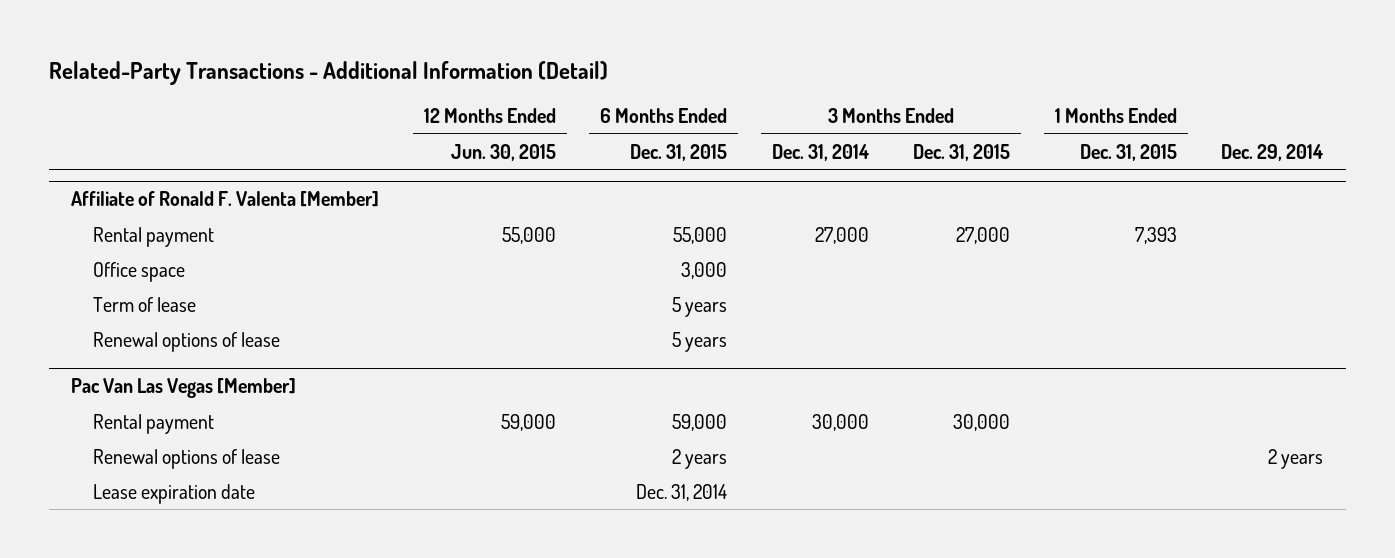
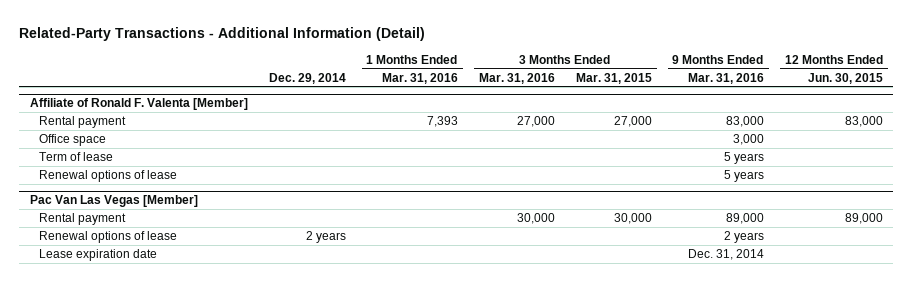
- | 12 Months Ended Jun. 30, 2015 | 6 Months Ended Dec. 31, 2015 | 3 Months Ended Dec. 31, 2014 | 3 Months Ended Dec. 31, 2015 | 1 Months Ended Dec. 31, 2015 | Dec. 29, 2014
+ | Dec. 29, 2014 | 1 Months Ended Mar. 31, 2016 | 3 Months Ended Mar. 31, 2016 | 3 Months Ended Mar. 31, 2015 | 9 Months Ended Mar. 31, 2016 | 12 Months Ended Jun. 30, 2015
@ Affiliate of Ronald F. Valenta [Member]
- Rental payment | 55,000 | 55,000 | 27,000 | 27,000 | 7,393 |
+ Rental payment | | 7,393 | 27,000 | 27,000 | 83,000 | 83,000
@ Pac Van Las Vegas [Member]
- Rental payment | 59,000 | 59,000 | 30,000 | 30,000 | |
+ Rental payment | | | 30,000 | 30,000 | 89,000 | 89,000

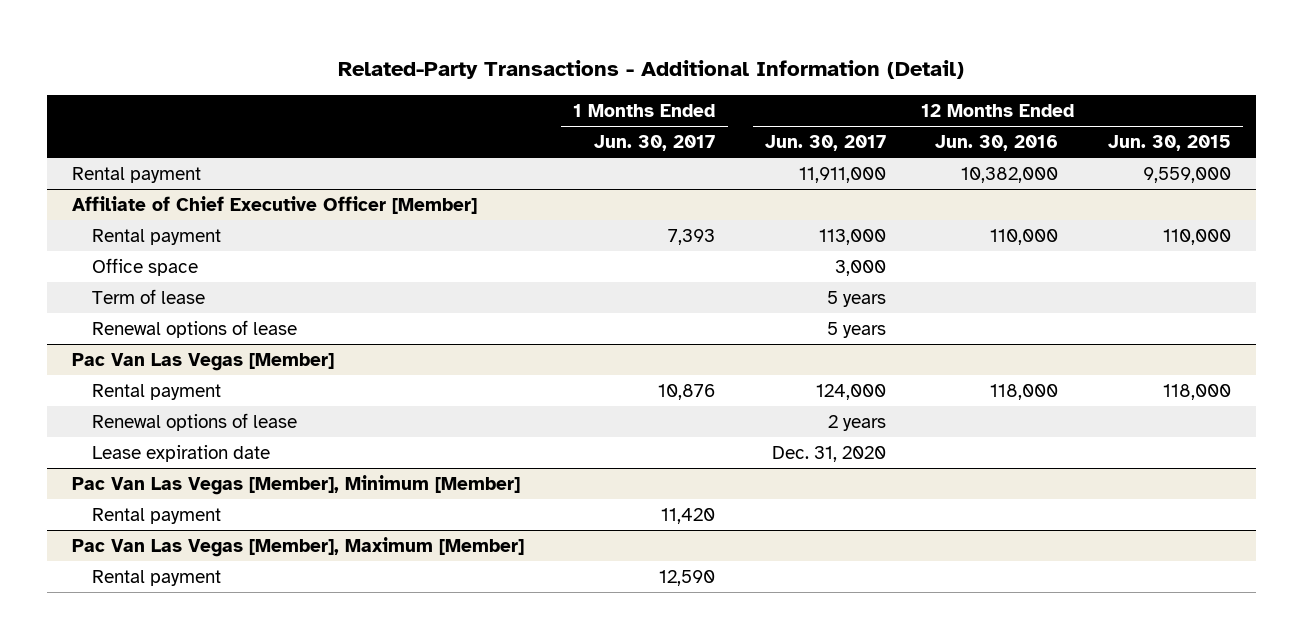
- | Dec. 29, 2014 | 1 Months Ended Mar. 31, 2016 | 3 Months Ended Mar. 31, 2016 | 3 Months Ended Mar. 31, 2015 | 9 Months Ended Mar. 31, 2016 | 12 Months Ended Jun. 30, 2015
+ | 1 Months Ended Jun. 30, 2017 | 12 Months Ended Jun. 30, 2017 | 12 Months Ended Jun. 30, 2016 | 12 Months Ended Jun. 30, 2015
- Affiliate of Ronald F. Valenta [Member]
- Rental payment | | 7,393 | 27,000 | 27,000 | 83,000 | 83,000
- Office space | | | | | 3,000 |
- Term of lease | | | | | 5 years |
- Renewal options of lease | | | | | 5 years |
+ Rental payment | | 11,911,000 | 10,382,000 | 9,559,000
+ Affiliate of Chief Executive Officer [Member]
+ Rental payment | 7,393 | 113,000 | 110,000 | 110,000
+ Office space | | 3,000 | |
+ Term of lease | | 5 years | |
+ Renewal options of lease | | 5 years | |
@ Pac Van Las Vegas [Member]
- Rental payment | | | 30,000 | 30,000 | 89,000 | 89,000
+ Rental payment | 10,876 | 124,000 | 118,000 | 118,000
+ Pac Van Las Vegas [Member], Minimum [Member]
+ Rental payment | 11,420 | | |
+ Pac Van Las Vegas [Member], Maximum [Member]
+ Rental payment | 12,590 | | |

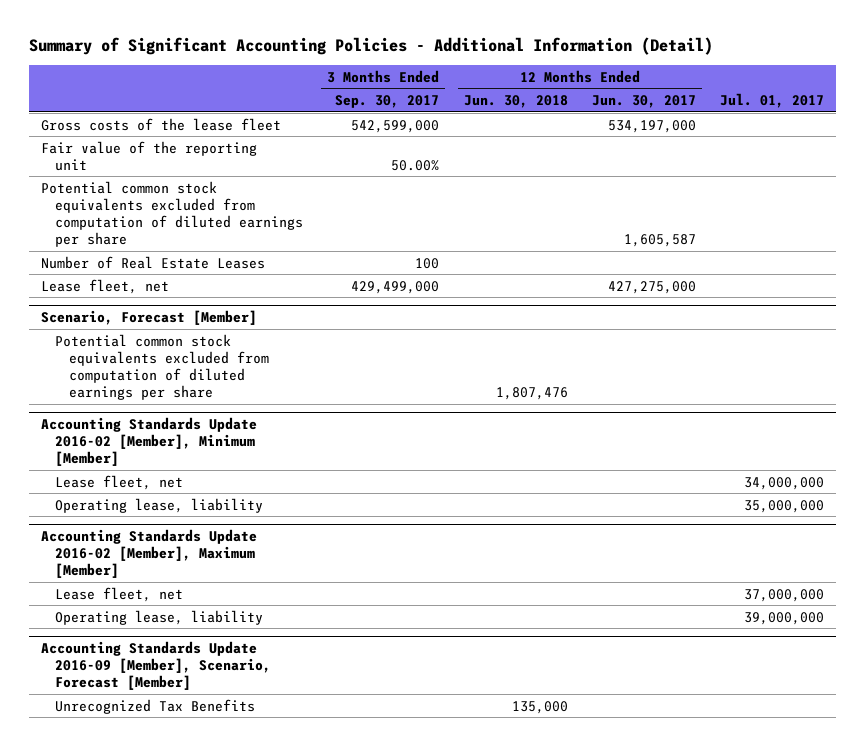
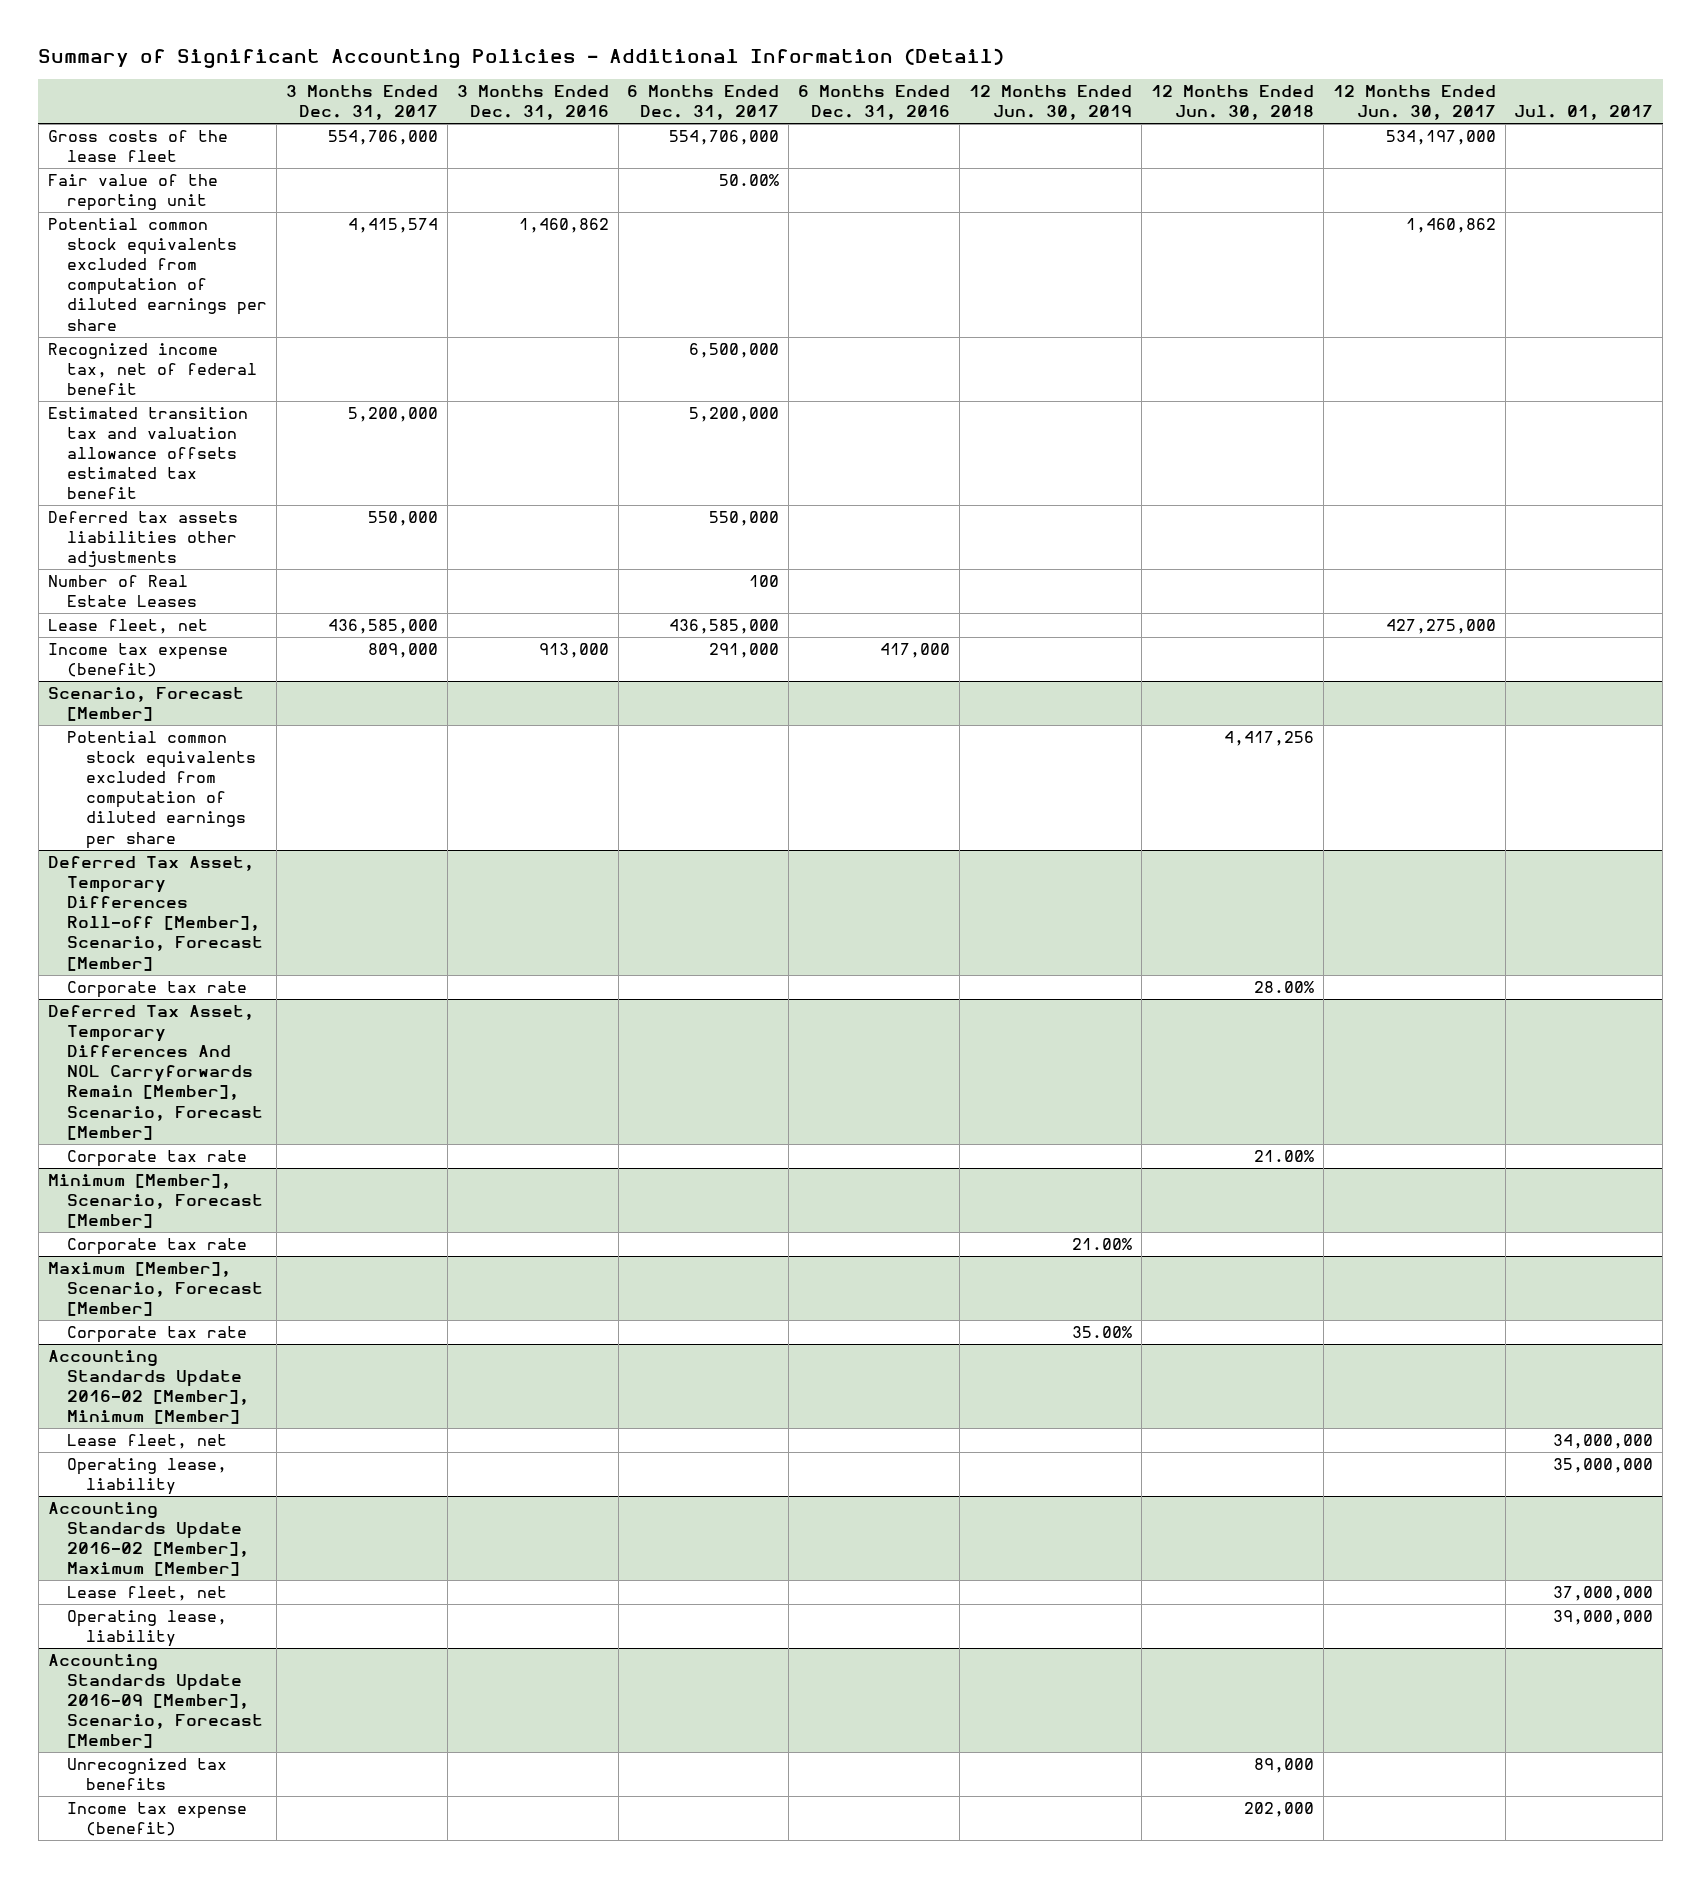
- | 3 Months Ended Sep. 30, 2017 | 12 Months Ended Jun. 30, 2018 | 12 Months Ended Jun. 30, 2017 | Jul. 01, 2017
+ | 3 Months Ended Dec. 31, 2017 | 3 Months Ended Dec. 31, 2016 | 6 Months Ended Dec. 31, 2017 | 6 Months Ended Dec. 31, 2016 | 12 Months Ended Jun. 30, 2019 | 12 Months Ended Jun. 30, 2018 | 12 Months Ended Jun. 30, 2017 | Jul. 01, 2017
- Potential common stock equivalents excluded from computation of diluted earnings per share | | | 1,605,587 |
+ Potential common stock equivalents excluded from computation of diluted earnings per share | 4,415,574 | 1,460,862 | | | | | 1,460,862 |
+ Recognized income tax, net of federal benefit | | | 6,500,000 | | | | |
+ Estimated transition tax and valuation allowance offsets estimated tax benefit | 5,200,000 | | 5,200,000 | | | | |
+ Deferred tax assets liabilities other adjustments | 550,000 | | 550,000 | | | | |
+ Income tax expense (benefit) | 809,000 | 913,000 | 291,000 | 417,000 | | | |
@ Scenario, Forecast [Member]
- Potential common stock equivalents excluded from computation of diluted earnings per share | | 1,807,476 | |
+ Potential common stock equivalents excluded from computation of diluted earnings per share | | | | | | 4,417,256 | |
+ Deferred Tax Asset, Temporary Differences Roll-off [Member], Scenario, Forecast [Member]
+ Corporate tax rate | | | | | | 28.00% | |
+ Deferred Tax Asset, Temporary Differences And NOL Carryforwards Remain [Member], Scenario, Forecast [Member]
+ Corporate tax rate | | | | | | 21.00% | |
+ Minimum [Member], Scenario, Forecast [Member]
+ Corporate tax rate | | | | | 21.00% | | |
+ Maximum [Member], Scenario, Forecast [Member]
+ Corporate tax rate | | | | | 35.00% | | |
@ Accounting Standards Update 2016-09 [Member], Scenario, Forecast [Member]
- Unrecognized Tax Benefits | | 135,000 | |
+ Unrecognized tax benefits | | | | | | 89,000 | |
+ Income tax expense (benefit) | | | | | | 202,000 | |

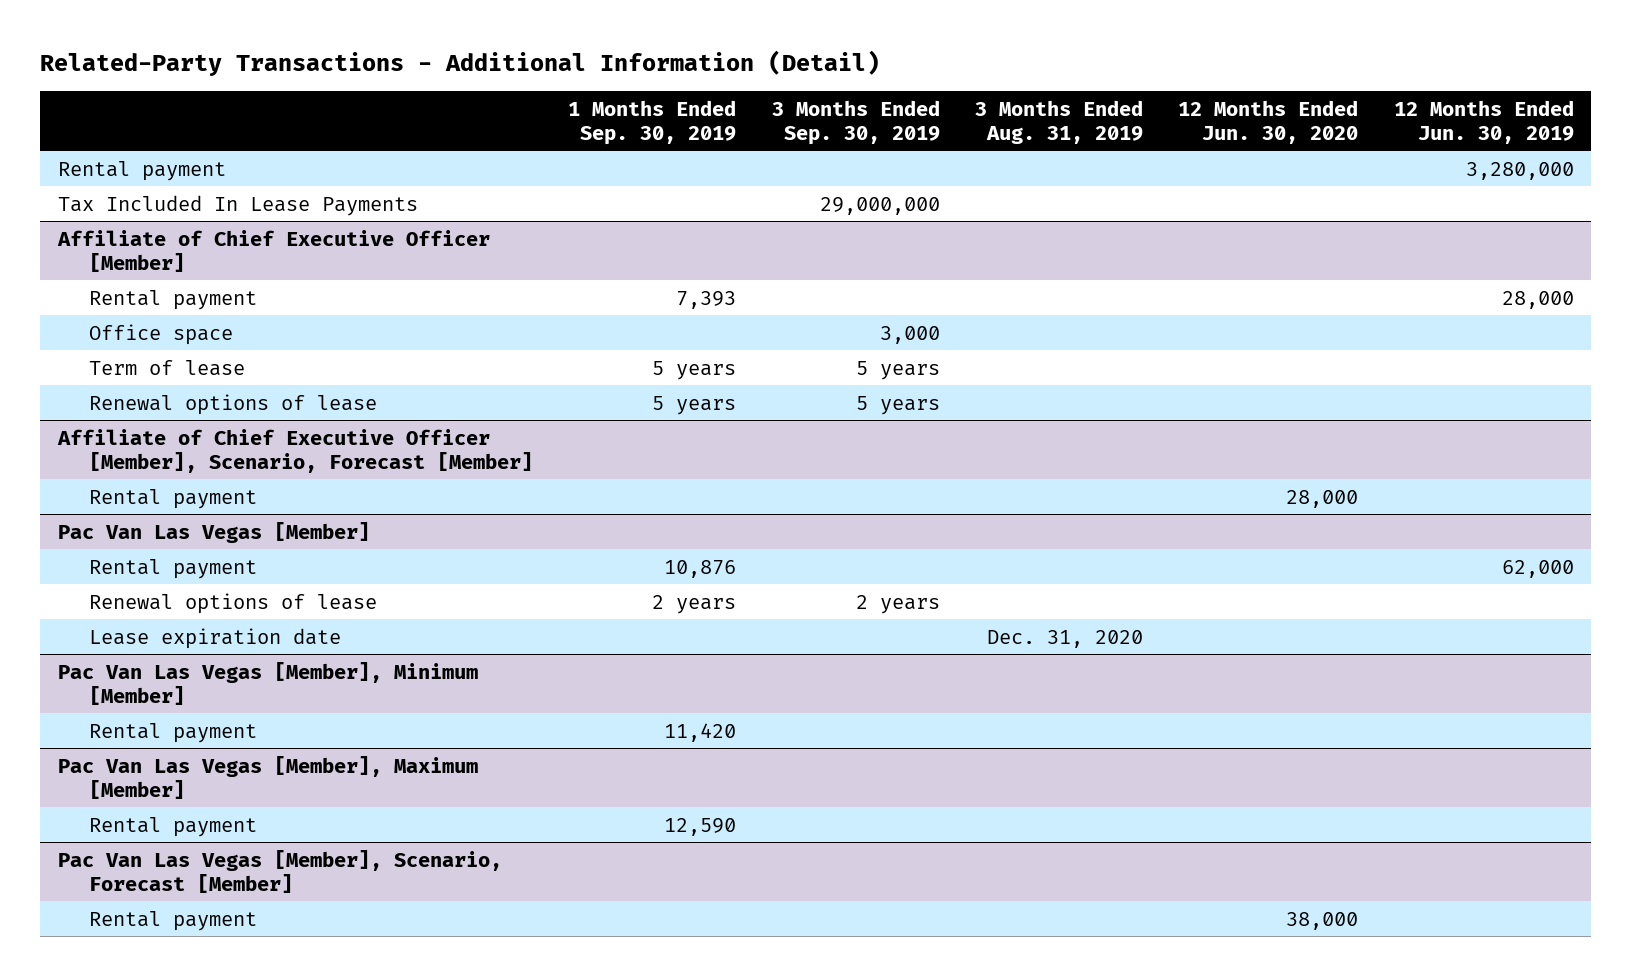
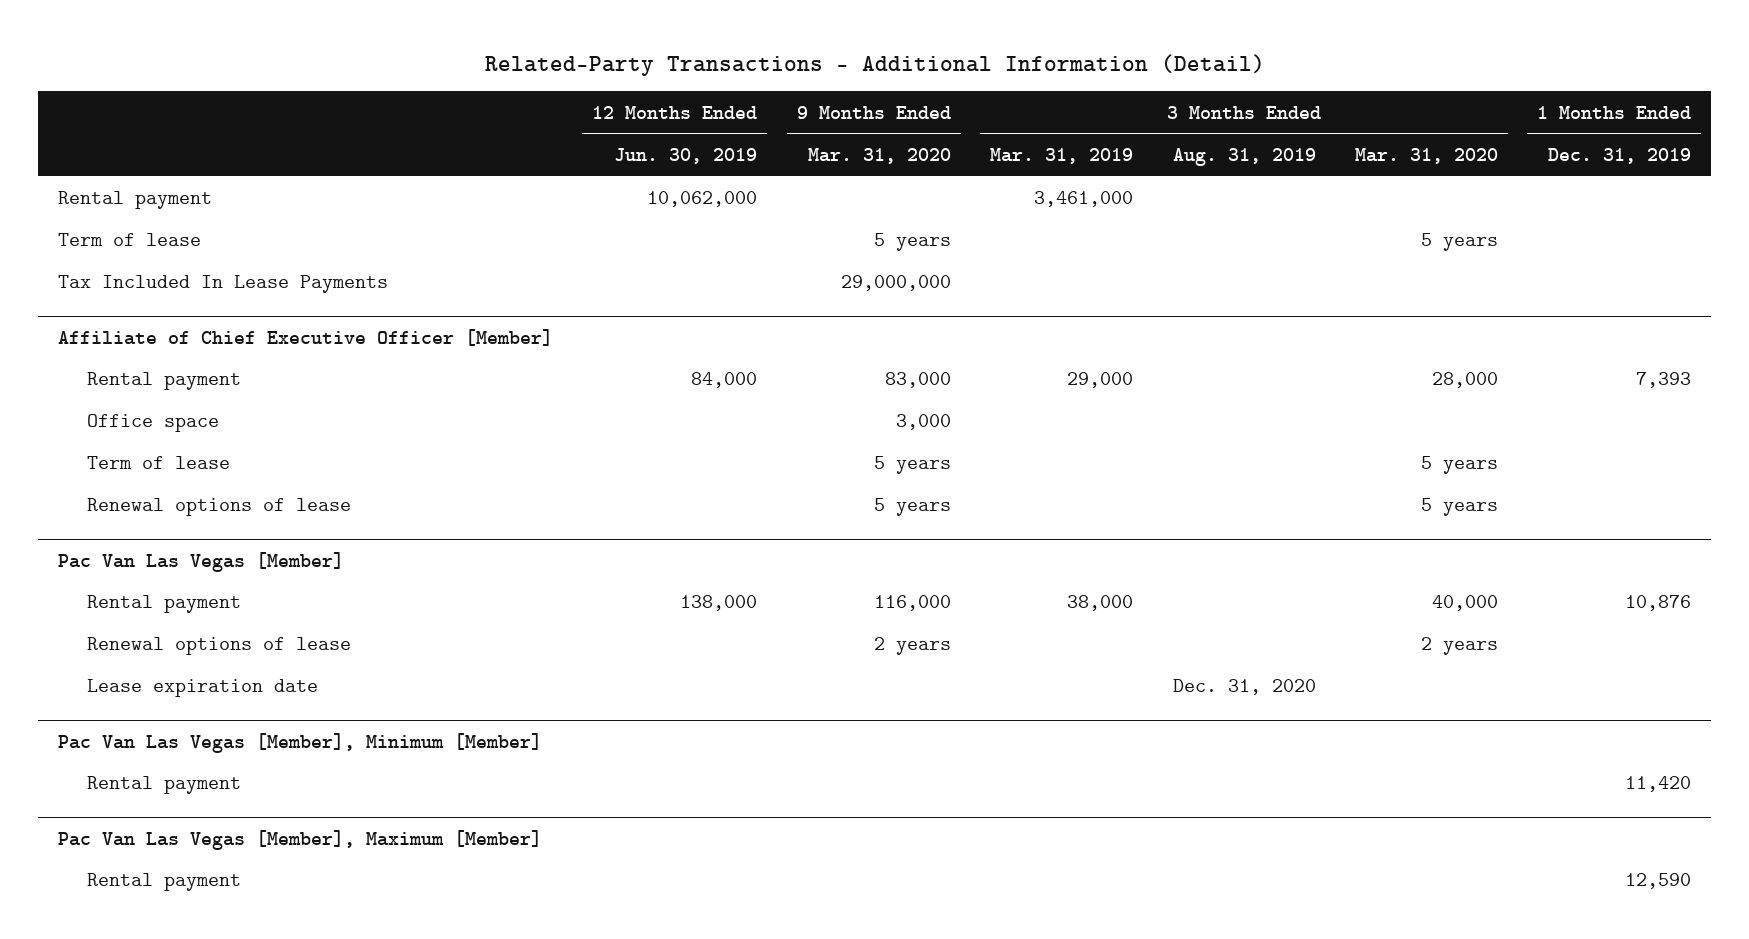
- | 1 Months Ended Sep. 30, 2019 | 3 Months Ended Sep. 30, 2019 | 3 Months Ended Aug. 31, 2019 | 12 Months Ended Jun. 30, 2020 | 12 Months Ended Jun. 30, 2019
+ | 12 Months Ended Jun. 30, 2019 | 9 Months Ended Mar. 31, 2020 | 3 Months Ended Mar. 31, 2019 | 3 Months Ended Aug. 31, 2019 | 3 Months Ended Mar. 31, 2020 | 1 Months Ended Dec. 31, 2019
- Rental payment | | | | | 3,280,000
+ Rental payment | 10,062,000 | | 3,461,000 | | |
+ Term of lease | | 5 years | | | 5 years |
@ Affiliate of Chief Executive Officer [Member]
- Rental payment | 7,393 | | | | 28,000
+ Rental payment | 84,000 | 83,000 | 29,000 | | 28,000 | 7,393
- Affiliate of Chief Executive Officer [Member], Scenario, Forecast [Member]
- Rental payment | | | | 28,000 |
@ Pac Van Las Vegas [Member]
- Rental payment | 10,876 | | | | 62,000
+ Rental payment | 138,000 | 116,000 | 38,000 | | 40,000 | 10,876
- Pac Van Las Vegas [Member], Scenario, Forecast [Member]
- Rental payment | | | | 38,000 |

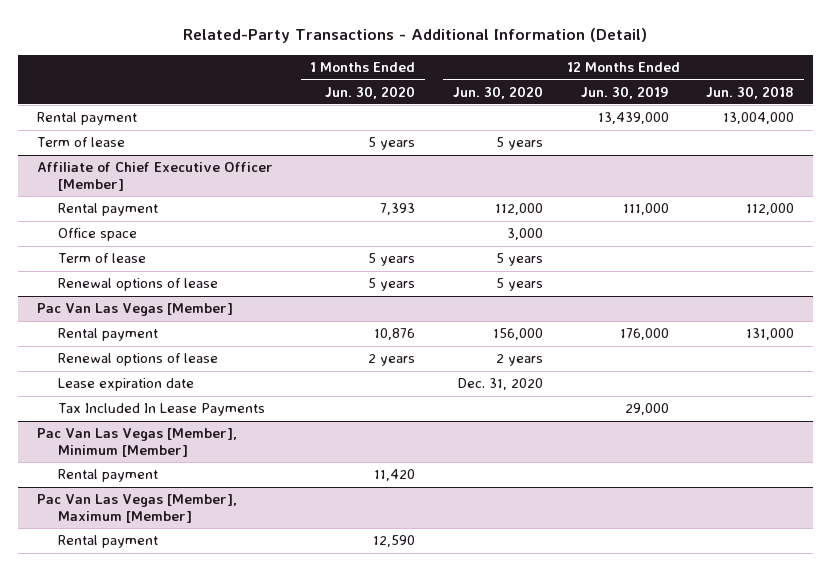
- | 12 Months Ended Jun. 30, 2019 | 9 Months Ended Mar. 31, 2020 | 3 Months Ended Mar. 31, 2019 | 3 Months Ended Aug. 31, 2019 | 3 Months Ended Mar. 31, 2020 | 1 Months Ended Dec. 31, 2019
+ | 1 Months Ended Jun. 30, 2020 | 12 Months Ended Jun. 30, 2020 | 12 Months Ended Jun. 30, 2019 | 12 Months Ended Jun. 30, 2018
- Rental payment | 10,062,000 | | 3,461,000 | | |
+ Rental payment | | | 13,439,000 | 13,004,000
- Tax Included In Lease Payments | | 29,000,000 | | | |
@ Affiliate of Chief Executive Officer [Member]
- Rental payment | 84,000 | 83,000 | 29,000 | | 28,000 | 7,393
+ Rental payment | 7,393 | 112,000 | 111,000 | 112,000
@ Pac Van Las Vegas [Member]
- Rental payment | 138,000 | 116,000 | 38,000 | | 40,000 | 10,876
+ Rental payment | 10,876 | 156,000 | 176,000 | 131,000
+ Tax Included In Lease Payments | | | 29,000 |

